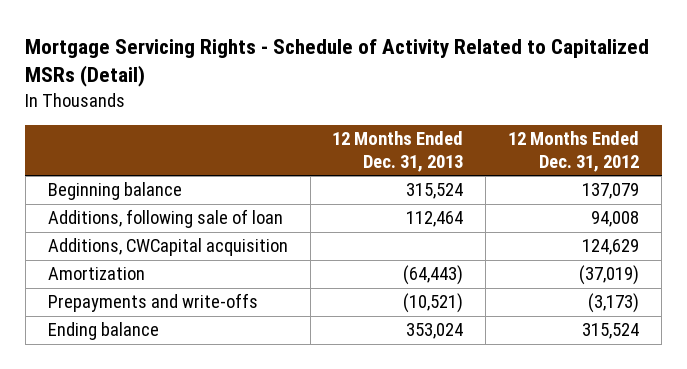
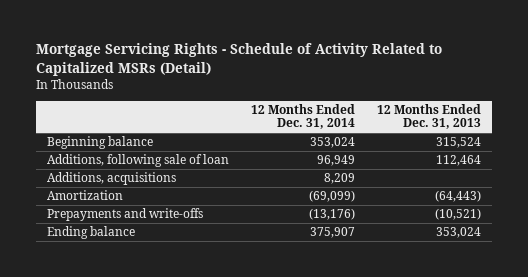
- | 12 Months Ended Dec. 31, 2013 | 12 Months Ended Dec. 31, 2012
+ | 12 Months Ended Dec. 31, 2014 | 12 Months Ended Dec. 31, 2013
- Additions, CWCapital acquisition | | 124,629
+ Additions, acquisitions | 8,209 |

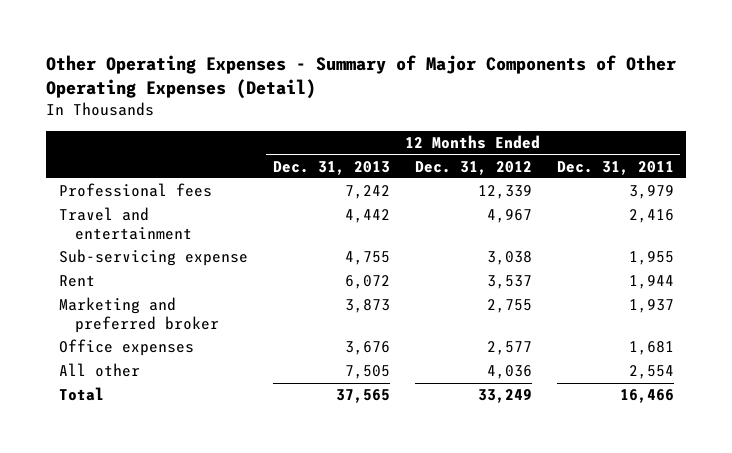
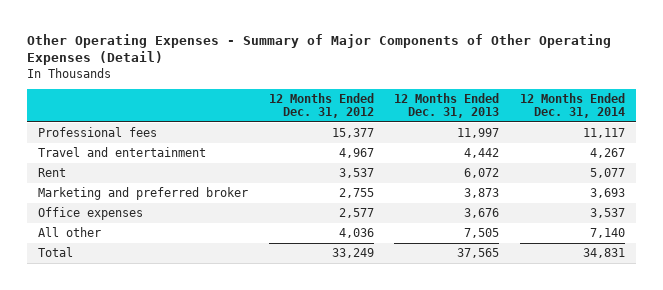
- | 12 Months Ended Dec. 31, 2013 | 12 Months Ended Dec. 31, 2012 | 12 Months Ended Dec. 31, 2011
+ | 12 Months Ended Dec. 31, 2012 | 12 Months Ended Dec. 31, 2013 | 12 Months Ended Dec. 31, 2014
- Professional fees | 7,242 | 12,339 | 3,979
+ Professional fees | 15,377 | 11,997 | 11,117
- Sub-servicing expense | 4,755 | 3,038 | 1,955

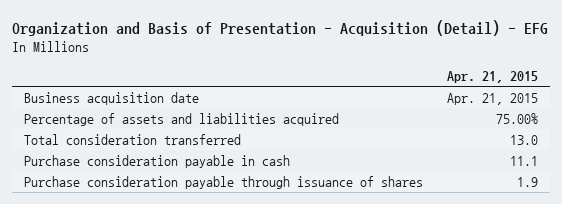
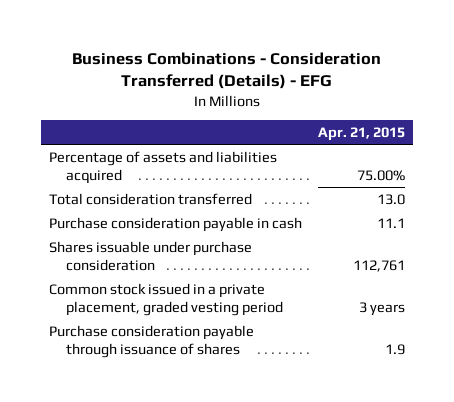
- Organization and Basis of Presentation - Acquisition (Detail) - EFG
+ Business Combinations - Consideration Transferred (Details) - EFG
- Business acquisition date | Apr. 21, 2015
+ Shares issuable under purchase consideration | 112,761
+ Common stock issued in a private placement, graded vesting period | 3 years

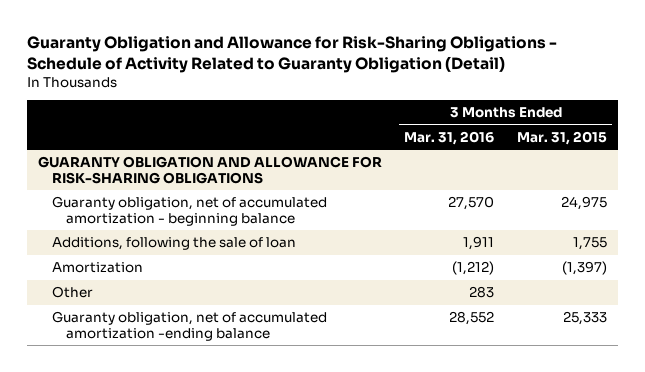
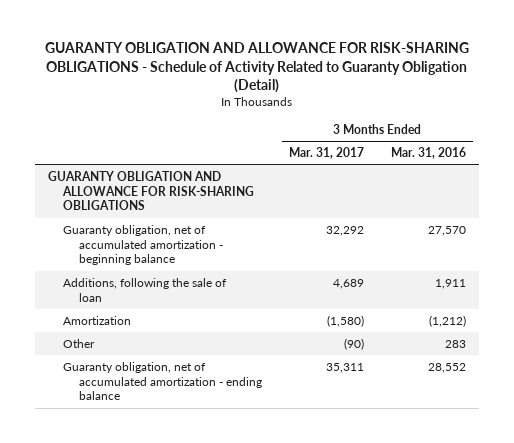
- Guaranty Obligation and Allowance for Risk-Sharing Obligations - Schedule of Activity Related to Guaranty Obligation (Detail)
+ GUARANTY OBLIGATION AND ALLOWANCE FOR RISK-SHARING OBLIGATIONS - Schedule of Activity Related to Guaranty Obligation (Detail)
- | 3 Months Ended Mar. 31, 2016 | 3 Months Ended Mar. 31, 2015
+ | 3 Months Ended Mar. 31, 2017 | 3 Months Ended Mar. 31, 2016
- Guaranty obligation, net of accumulated amortization -ending balance | 28,552 | 25,333
+ Guaranty obligation, net of accumulated amortization - ending balance | 35,311 | 28,552

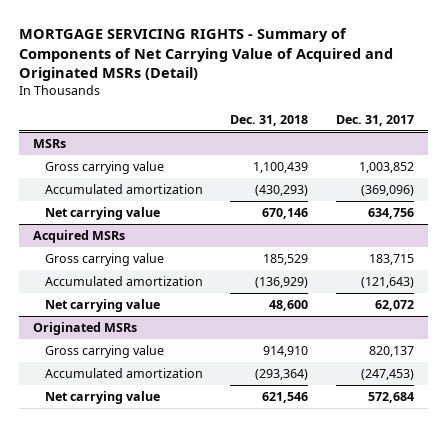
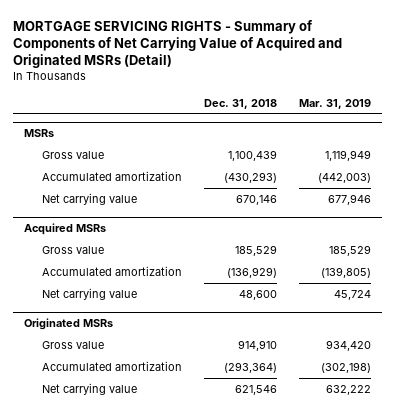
- | Dec. 31, 2018 | Dec. 31, 2017
+ | Dec. 31, 2018 | Mar. 31, 2019
@ MSRs
- Gross carrying value | 1,100,439 | 1,003,852
+ Gross value | 1,100,439 | 1,119,949
@ Acquired MSRs
- Gross carrying value | 185,529 | 183,715
+ Gross value | 185,529 | 185,529
@ Originated MSRs
- Gross carrying value | 914,910 | 820,137
+ Gross value | 914,910 | 934,420

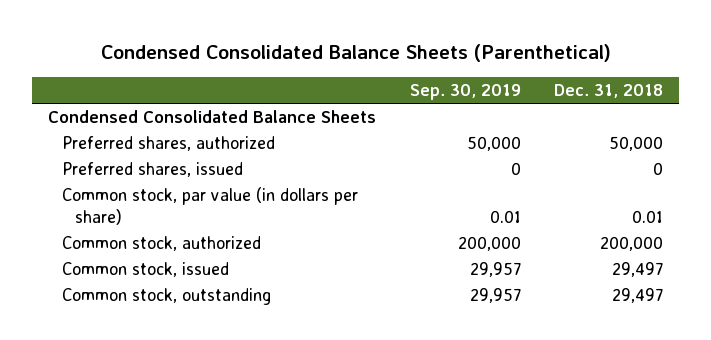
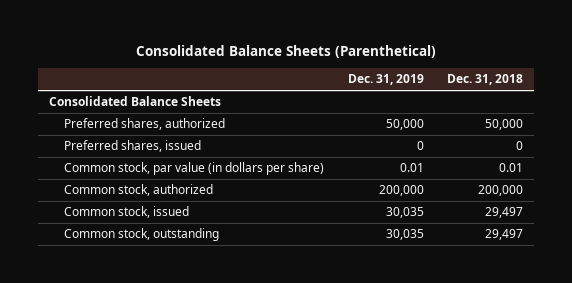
- Condensed Consolidated Balance Sheets (Parenthetical)
+ Consolidated Balance Sheets (Parenthetical)
- | Sep. 30, 2019 | Dec. 31, 2018
+ | Dec. 31, 2019 | Dec. 31, 2018
- Condensed Consolidated Balance Sheets
+ Consolidated Balance Sheets

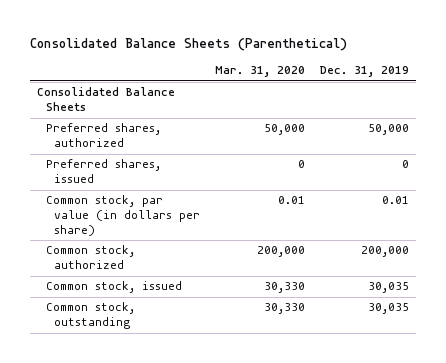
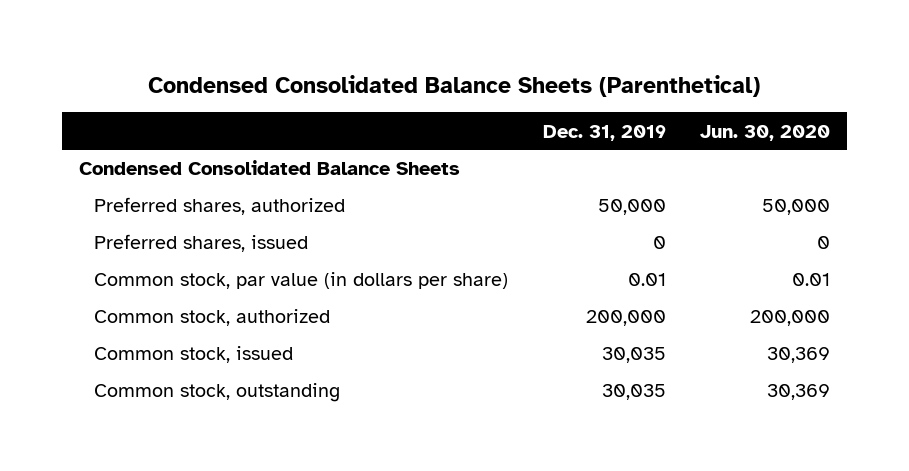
- Consolidated Balance Sheets (Parenthetical)
+ Condensed Consolidated Balance Sheets (Parenthetical)
- | Mar. 31, 2020 | Dec. 31, 2019
+ | Dec. 31, 2019 | Jun. 30, 2020
- Consolidated Balance Sheets
+ Condensed Consolidated Balance Sheets

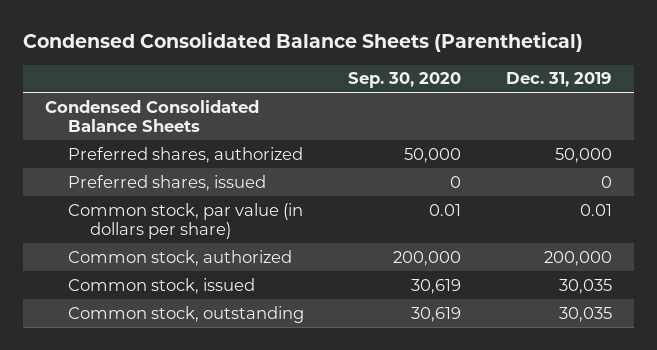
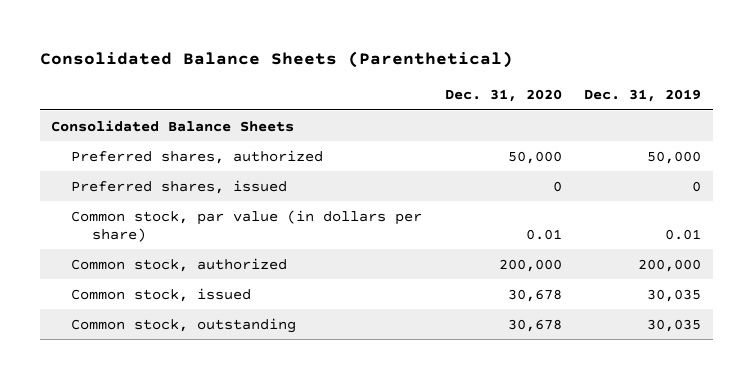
- Condensed Consolidated Balance Sheets (Parenthetical)
+ Consolidated Balance Sheets (Parenthetical)
- | Sep. 30, 2020 | Dec. 31, 2019
+ | Dec. 31, 2020 | Dec. 31, 2019
- Condensed Consolidated Balance Sheets
+ Consolidated Balance Sheets

